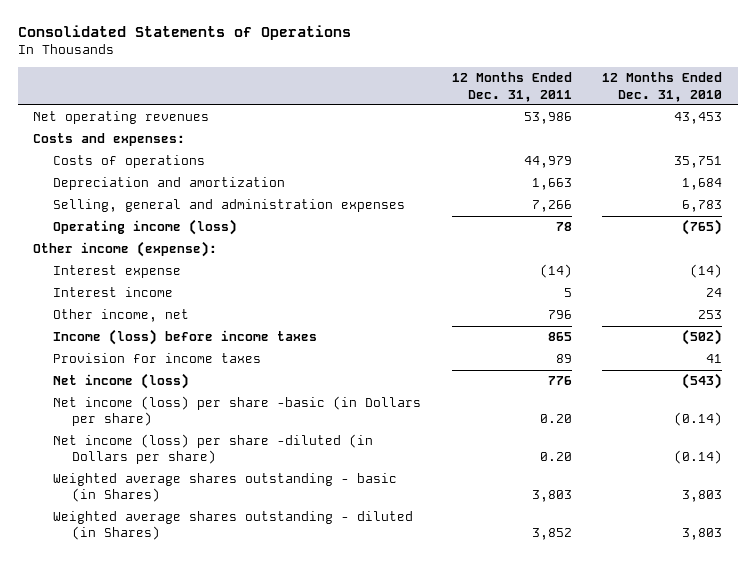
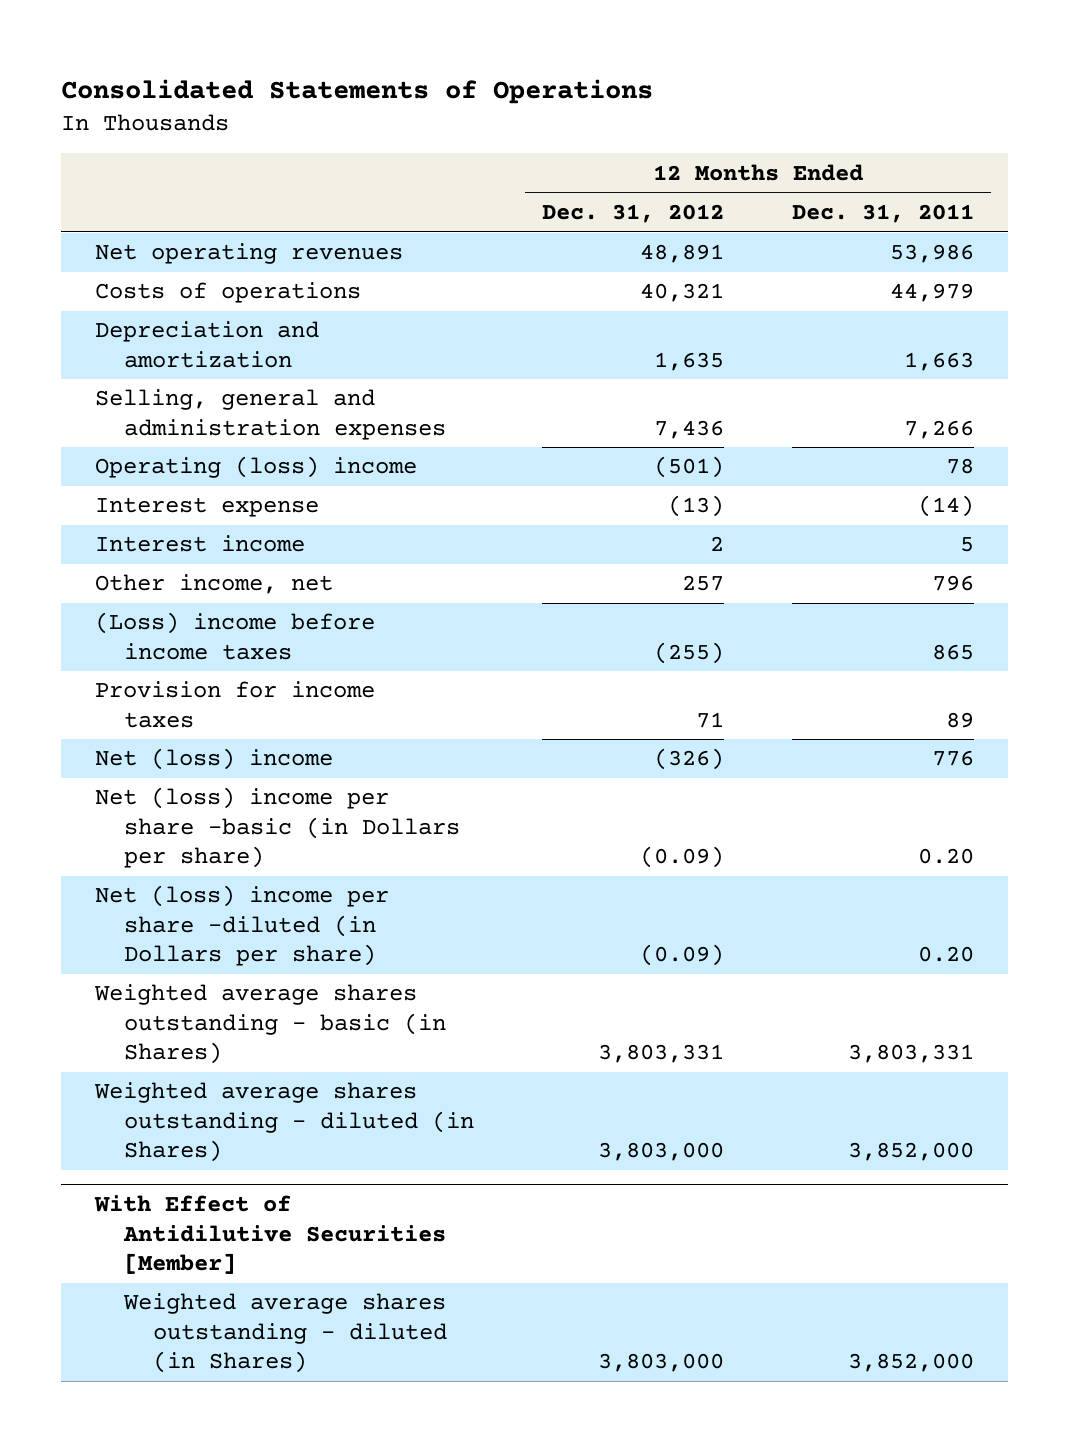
- | 12 Months Ended Dec. 31, 2011 | 12 Months Ended Dec. 31, 2010
+ | 12 Months Ended Dec. 31, 2012 | 12 Months Ended Dec. 31, 2011
- Costs and expenses:
- Operating income (loss) | 78 | (765)
- Other income (expense):
+ Operating (loss) income | (501) | 78
- Income (loss) before income taxes | 865 | (502)
+ (Loss) income before income taxes | (255) | 865
- Net income (loss) | 776 | (543)
- Net income (loss) per share -basic (in Dollars per share) | 0.20 | (0.14)
- Net income (loss) per share -diluted (in Dollars per share) | 0.20 | (0.14)
- Weighted average shares outstanding - basic (in Shares) | 3,803 | 3,803
- Weighted average shares outstanding - diluted (in Shares) | 3,852 | 3,803
+ Net (loss) income | (326) | 776
+ Net (loss) income per share -basic (in Dollars per share) | (0.09) | 0.20
+ Net (loss) income per share -diluted (in Dollars per share) | (0.09) | 0.20
+ Weighted average shares outstanding - basic (in Shares) | 3,803,331 | 3,803,331
+ Weighted average shares outstanding - diluted (in Shares) | 3,803,000 | 3,852,000
+ With Effect of Antidilutive Securities [Member]
+ Weighted average shares outstanding - diluted (in Shares) | 3,803,000 | 3,852,000

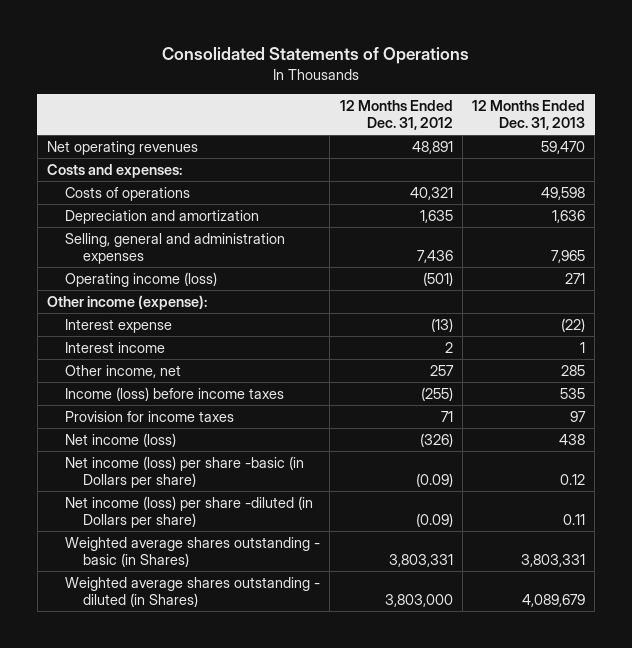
- | 12 Months Ended Dec. 31, 2012 | 12 Months Ended Dec. 31, 2011
+ | 12 Months Ended Dec. 31, 2012 | 12 Months Ended Dec. 31, 2013
+ Costs and expenses:
- Operating (loss) income | (501) | 78
+ Operating income (loss) | (501) | 271
+ Other income (expense):
- (Loss) income before income taxes | (255) | 865
+ Income (loss) before income taxes | (255) | 535
- Net (loss) income | (326) | 776
- Net (loss) income per share -basic (in Dollars per share) | (0.09) | 0.20
- Net (loss) income per share -diluted (in Dollars per share) | (0.09) | 0.20
+ Net income (loss) | (326) | 438
+ Net income (loss) per share -basic (in Dollars per share) | (0.09) | 0.12
+ Net income (loss) per share -diluted (in Dollars per share) | (0.09) | 0.11
- With Effect of Antidilutive Securities [Member]
- Weighted average shares outstanding - diluted (in Shares) | 3,803,000 | 3,852,000

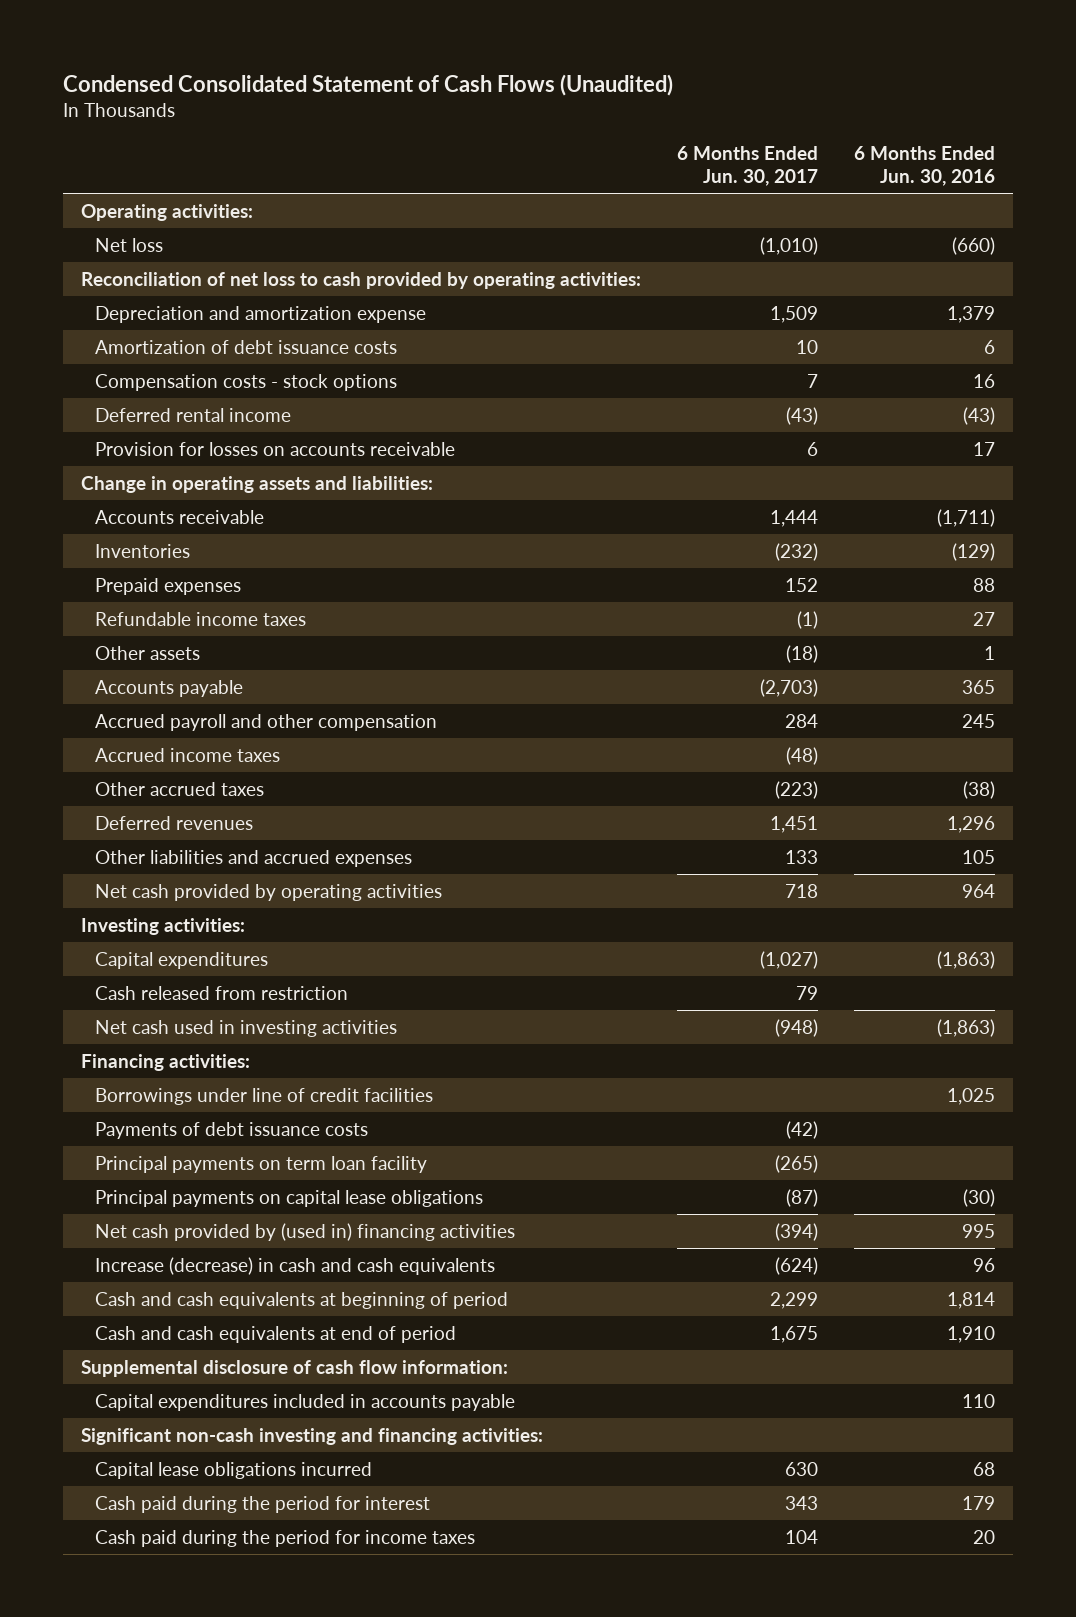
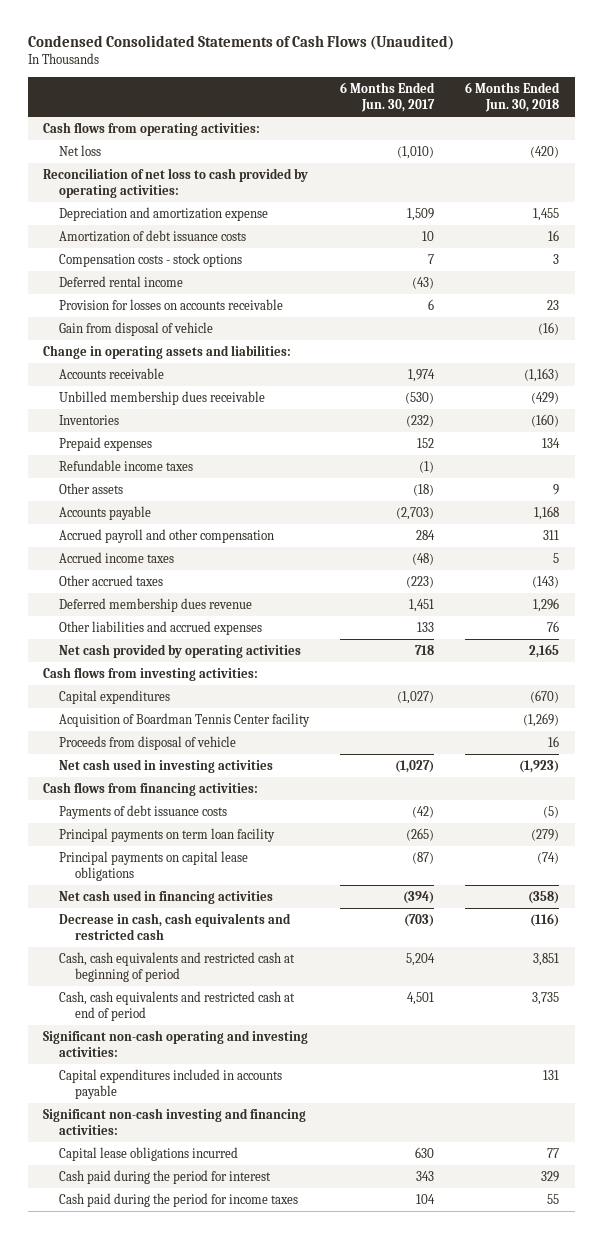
- Condensed Consolidated Statement of Cash Flows (Unaudited)
+ Condensed Consolidated Statements of Cash Flows (Unaudited)
- | 6 Months Ended Jun. 30, 2017 | 6 Months Ended Jun. 30, 2016
+ | 6 Months Ended Jun. 30, 2017 | 6 Months Ended Jun. 30, 2018
- Operating activities:
+ Cash flows from operating activities:
+ Gain from disposal of vehicle | | (16)
- Accounts receivable | 1,444 | (1,711)
+ Accounts receivable | 1,974 | (1,163)
+ Unbilled membership dues receivable | (530) | (429)
- Deferred revenues | 1,451 | 1,296
+ Deferred membership dues revenue | 1,451 | 1,296
- Investing activities:
+ Cash flows from investing activities:
- Cash released from restriction | 79 |
- Net cash used in investing activities | (948) | (1,863)
- Financing activities:
- Borrowings under line of credit facilities | | 1,025
+ Acquisition of Boardman Tennis Center facility | | (1,269)
+ Proceeds from disposal of vehicle | | 16
+ Net cash used in investing activities | (1,027) | (1,923)
+ Cash flows from financing activities:
- Net cash provided by (used in) financing activities | (394) | 995
- Increase (decrease) in cash and cash equivalents | (624) | 96
- Cash and cash equivalents at beginning of period | 2,299 | 1,814
- Cash and cash equivalents at end of period | 1,675 | 1,910
- Supplemental disclosure of cash flow information:
+ Net cash used in financing activities | (394) | (358)
+ Decrease in cash, cash equivalents and restricted cash | (703) | (116)
+ Cash, cash equivalents and restricted cash at beginning of period | 5,204 | 3,851
+ Cash, cash equivalents and restricted cash at end of period | 4,501 | 3,735
+ Significant non-cash operating and investing activities:

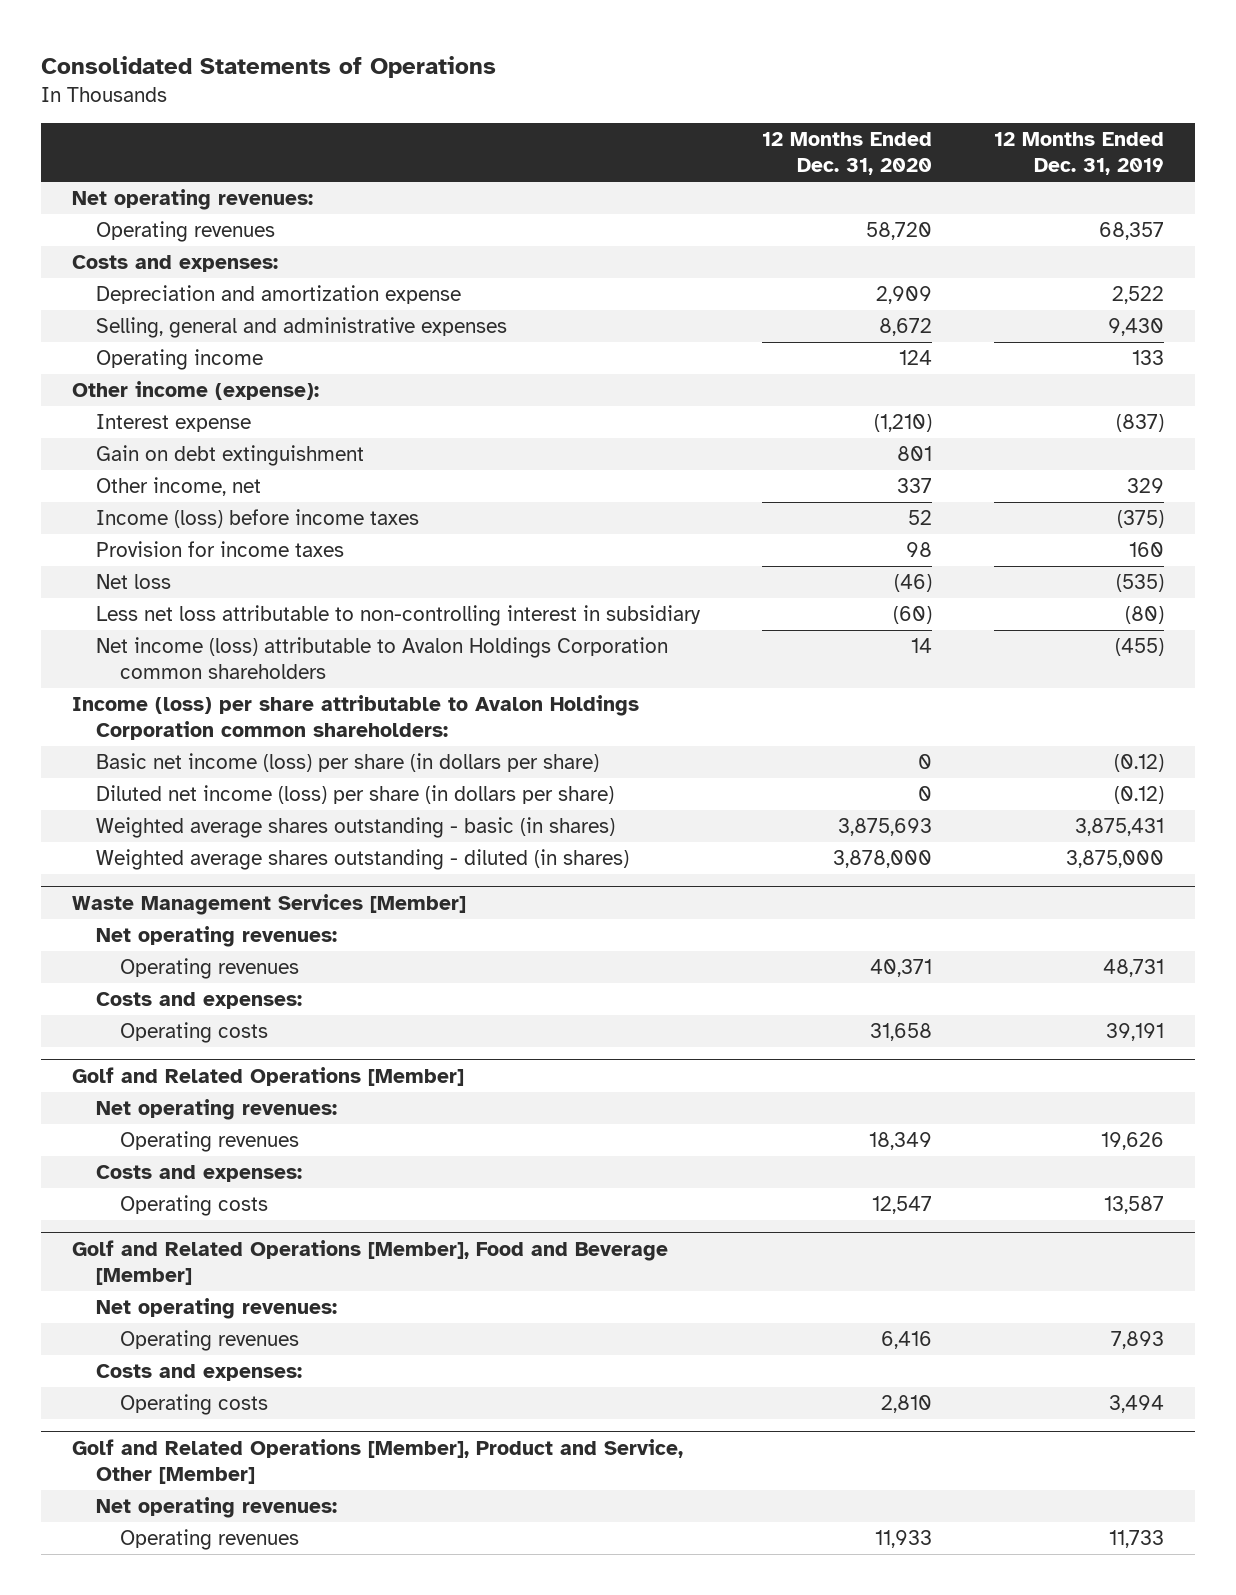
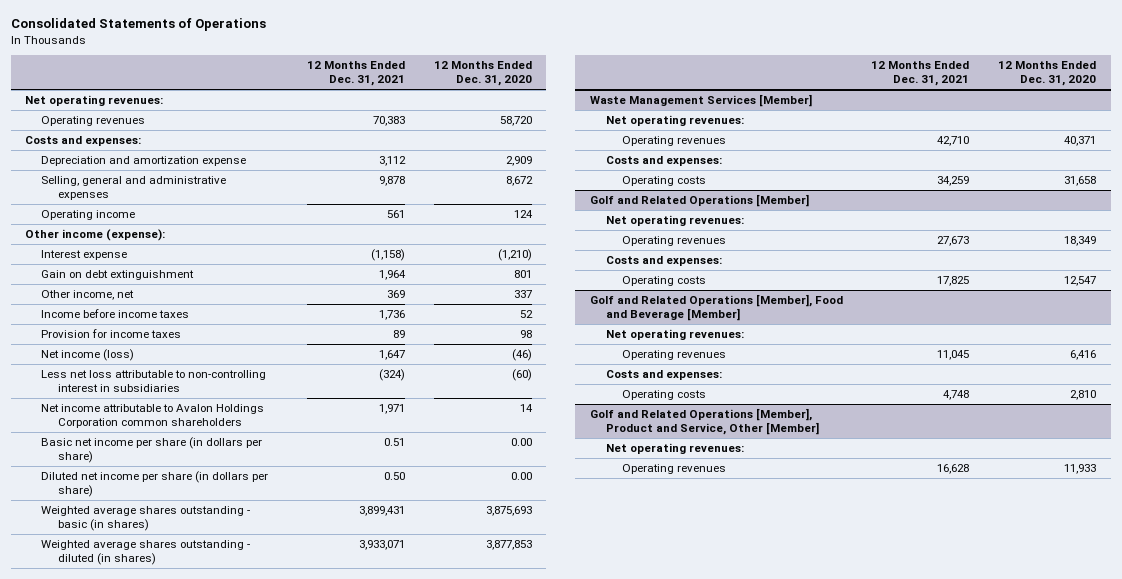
- | 12 Months Ended Dec. 31, 2020 | 12 Months Ended Dec. 31, 2019
+ | 12 Months Ended Dec. 31, 2021 | 12 Months Ended Dec. 31, 2020
- Income (loss) before income taxes | 52 | (375)
+ Income before income taxes | 1,736 | 52
- Net loss | (46) | (535)
- Less net loss attributable to non-controlling interest in subsidiary | (60) | (80)
- Net income (loss) attributable to Avalon Holdings Corporation common shareholders | 14 | (455)
- Income (loss) per share attributable to Avalon Holdings Corporation common shareholders:
- Basic net income (loss) per share (in dollars per share) | 0 | (0.12)
- Diluted net income (loss) per share (in dollars per share) | 0 | (0.12)
+ Net income (loss) | 1,647 | (46)
+ Less net loss attributable to non-controlling interest in subsidiaries | (324) | (60)
+ Net income attributable to Avalon Holdings Corporation common shareholders | 1,971 | 14
+ Basic net income per share (in dollars per share) | 0.51 | 0.00
+ Diluted net income per share (in dollars per share) | 0.50 | 0.00
- Weighted average shares outstanding - diluted (in shares) | 3,878,000 | 3,875,000
+ Weighted average shares outstanding - diluted (in shares) | 3,933,071 | 3,877,853

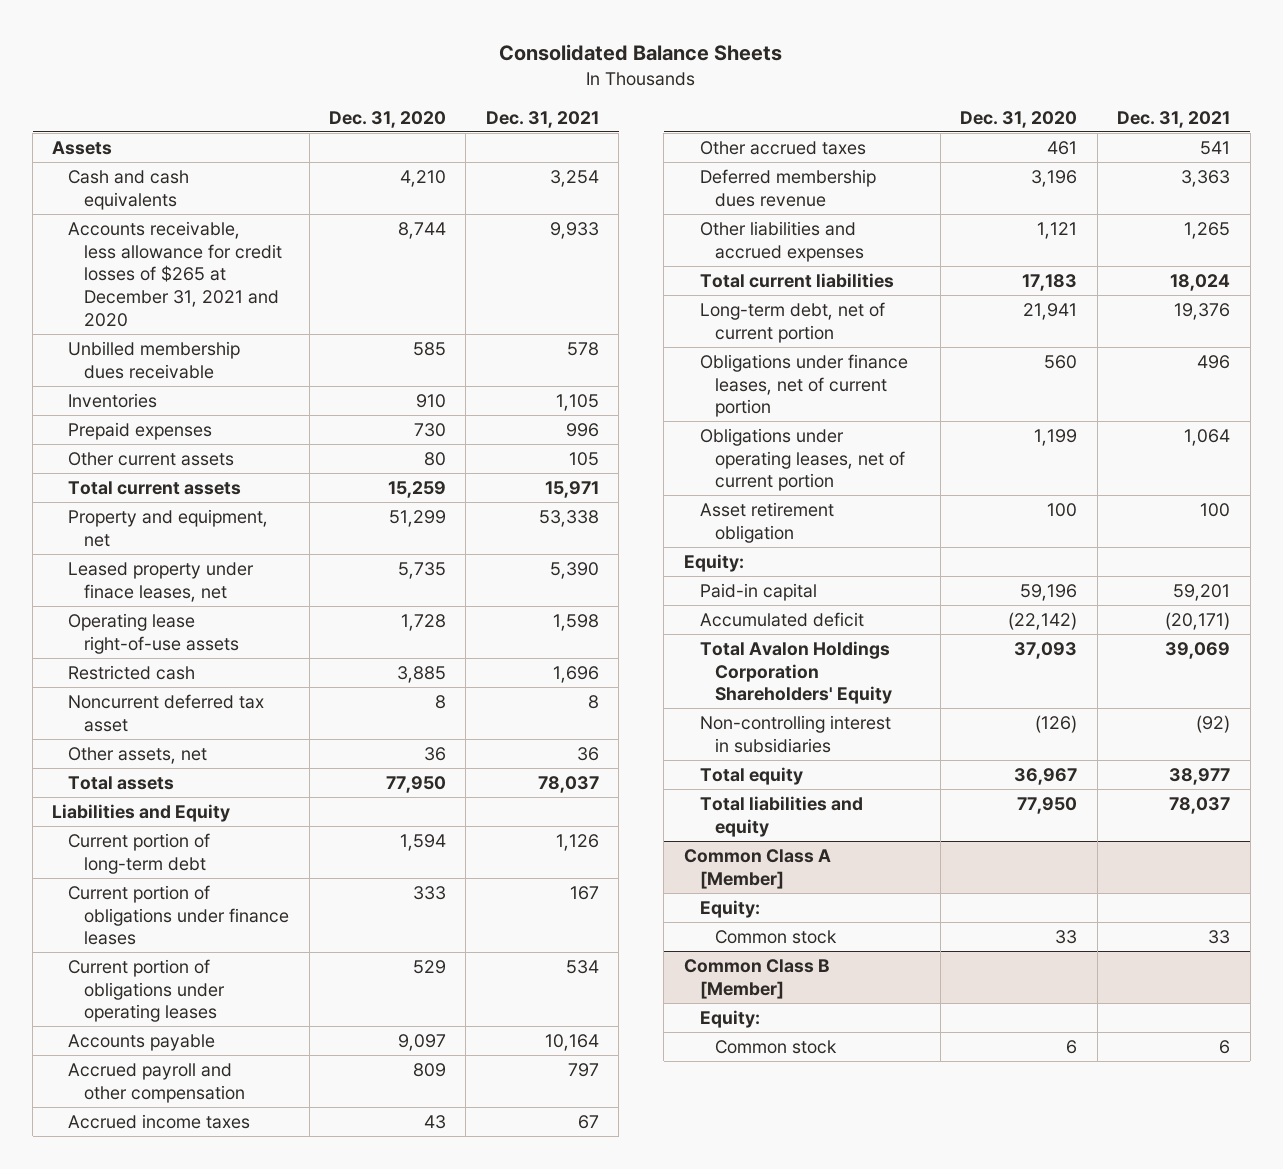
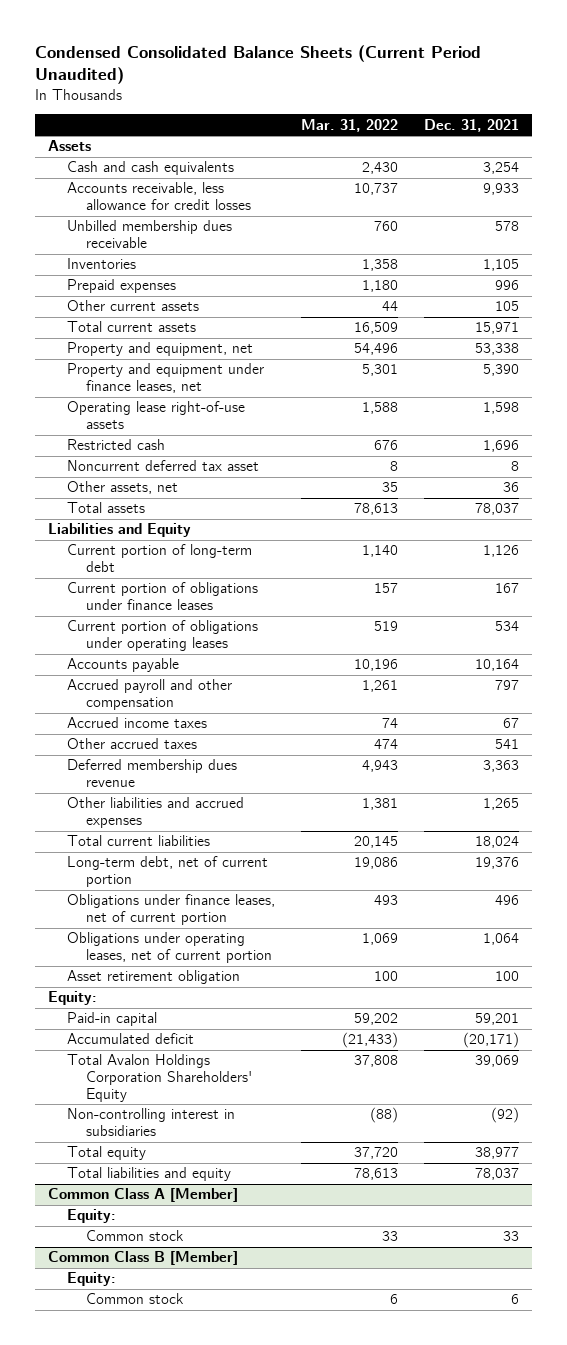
- Consolidated Balance Sheets
+ Condensed Consolidated Balance Sheets (Current Period Unaudited)
- | Dec. 31, 2020 | Dec. 31, 2021
+ | Mar. 31, 2022 | Dec. 31, 2021
- Accounts receivable, less allowance for credit losses of $265 at December 31, 2021 and 2020 | 8,744 | 9,933
+ Accounts receivable, less allowance for credit losses | 10,737 | 9,933
- Leased property under finace leases, net | 5,735 | 5,390
+ Property and equipment under finance leases, net | 5,301 | 5,390

